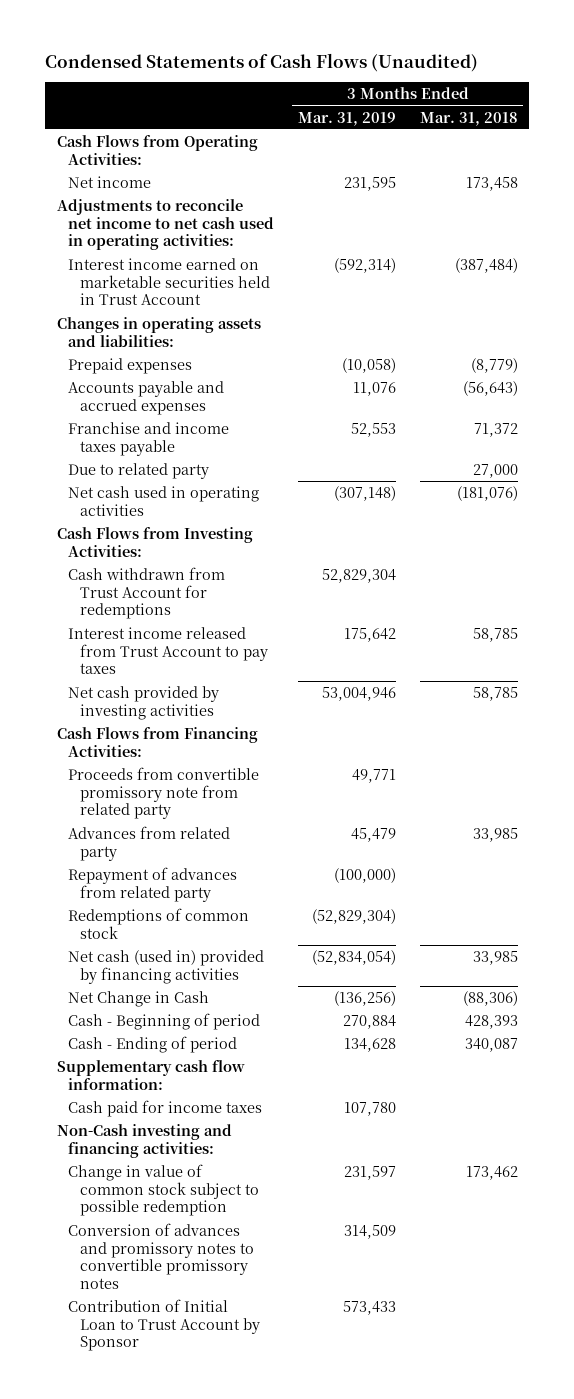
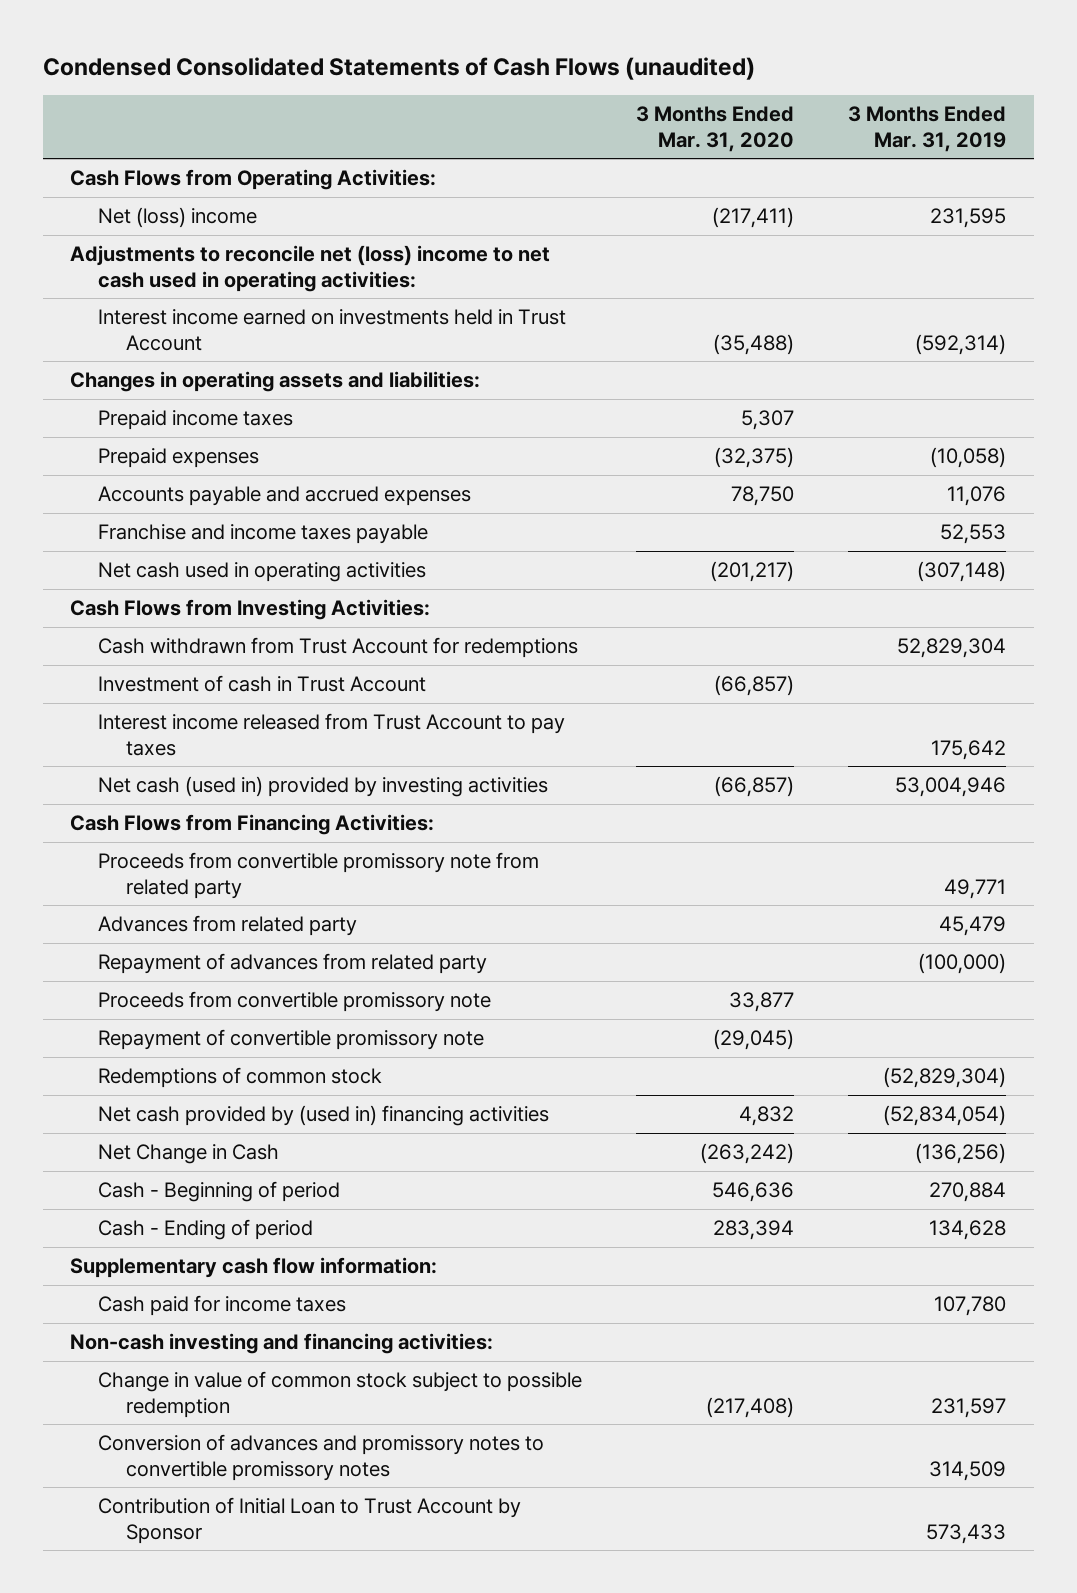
- Condensed Statements of Cash Flows (Unaudited)
+ Condensed Consolidated Statements of Cash Flows (unaudited)
- | 3 Months Ended Mar. 31, 2019 | 3 Months Ended Mar. 31, 2018
+ | 3 Months Ended Mar. 31, 2020 | 3 Months Ended Mar. 31, 2019
- Net income | 231,595 | 173,458
- Adjustments to reconcile net income to net cash used in operating activities:
- Interest income earned on marketable securities held in Trust Account | (592,314) | (387,484)
+ Net (loss) income | (217,411) | 231,595
+ Adjustments to reconcile net (loss) income to net cash used in operating activities:
+ Interest income earned on investments held in Trust Account | (35,488) | (592,314)
+ Prepaid income taxes | 5,307 |
- Due to related party | | 27,000
+ Investment of cash in Trust Account | (66,857) |
- Net cash provided by investing activities | 53,004,946 | 58,785
+ Net cash (used in) provided by investing activities | (66,857) | 53,004,946
+ Proceeds from convertible promissory note | 33,877 |
+ Repayment of convertible promissory note | (29,045) |
- Net cash (used in) provided by financing activities | (52,834,054) | 33,985
+ Net cash provided by (used in) financing activities | 4,832 | (52,834,054)
- Non-Cash investing and financing activities:
+ Non-cash investing and financing activities:

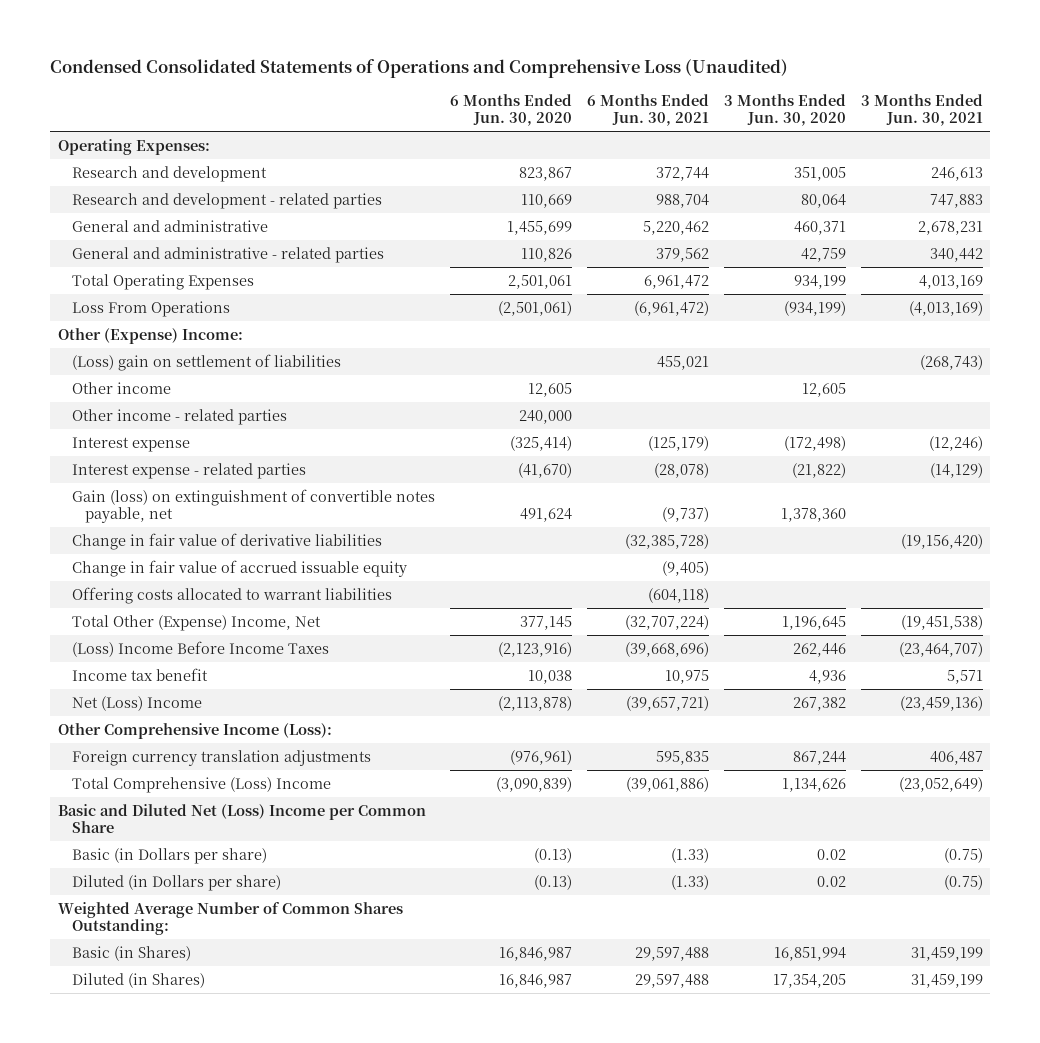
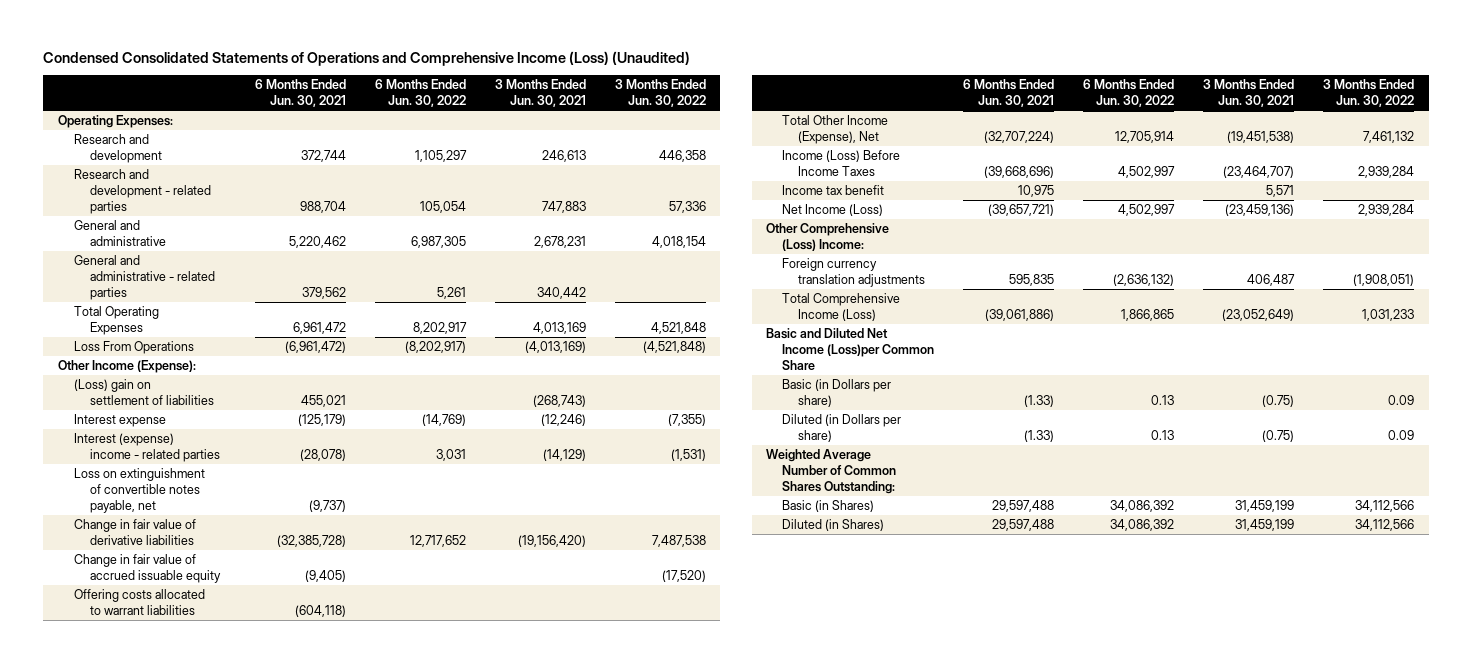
- Condensed Consolidated Statements of Operations and Comprehensive Loss (Unaudited)
+ Condensed Consolidated Statements of Operations and Comprehensive Income (Loss) (Unaudited)
- | 6 Months Ended Jun. 30, 2020 | 6 Months Ended Jun. 30, 2021 | 3 Months Ended Jun. 30, 2020 | 3 Months Ended Jun. 30, 2021
+ | 6 Months Ended Jun. 30, 2021 | 6 Months Ended Jun. 30, 2022 | 3 Months Ended Jun. 30, 2021 | 3 Months Ended Jun. 30, 2022
- Other (Expense) Income:
+ Other Income (Expense):
- Other income | 12,605 | | 12,605 |
- Other income - related parties | 240,000 | | |
- Interest expense - related parties | (41,670) | (28,078) | (21,822) | (14,129)
- Gain (loss) on extinguishment of convertible notes payable, net | 491,624 | (9,737) | 1,378,360 |
+ Interest (expense) income - related parties | (28,078) | 3,031 | (14,129) | (1,531)
+ Loss on extinguishment of convertible notes payable, net | (9,737) | | |
- Total Other (Expense) Income, Net | 377,145 | (32,707,224) | 1,196,645 | (19,451,538)
- (Loss) Income Before Income Taxes | (2,123,916) | (39,668,696) | 262,446 | (23,464,707)
+ Total Other Income (Expense), Net | (32,707,224) | 12,705,914 | (19,451,538) | 7,461,132
+ Income (Loss) Before Income Taxes | (39,668,696) | 4,502,997 | (23,464,707) | 2,939,284
- Net (Loss) Income | (2,113,878) | (39,657,721) | 267,382 | (23,459,136)
- Other Comprehensive Income (Loss):
+ Net Income (Loss) | (39,657,721) | 4,502,997 | (23,459,136) | 2,939,284
+ Other Comprehensive (Loss) Income:
- Total Comprehensive (Loss) Income | (3,090,839) | (39,061,886) | 1,134,626 | (23,052,649)
- Basic and Diluted Net (Loss) Income per Common Share
+ Total Comprehensive Income (Loss) | (39,061,886) | 1,866,865 | (23,052,649) | 1,031,233
+ Basic and Diluted Net Income (Loss)per Common Share

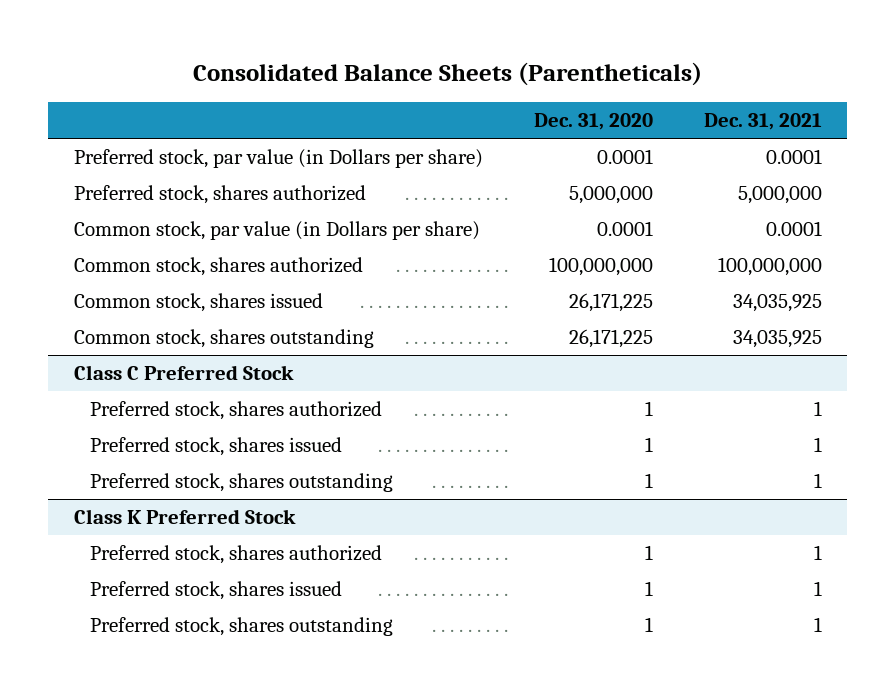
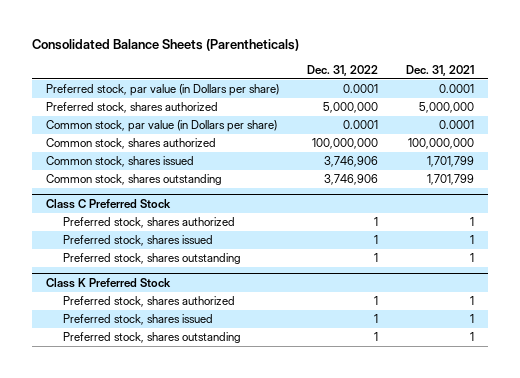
- | Dec. 31, 2020 | Dec. 31, 2021
+ | Dec. 31, 2022 | Dec. 31, 2021
- Common stock, shares issued | 26,171,225 | 34,035,925
- Common stock, shares outstanding | 26,171,225 | 34,035,925
+ Common stock, shares issued | 3,746,906 | 1,701,799
+ Common stock, shares outstanding | 3,746,906 | 1,701,799

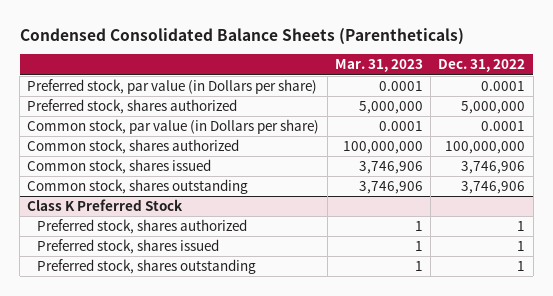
- Consolidated Balance Sheets (Parentheticals)
+ Condensed Consolidated Balance Sheets (Parentheticals)
- | Dec. 31, 2022 | Dec. 31, 2021
+ | Mar. 31, 2023 | Dec. 31, 2022
- Class C Preferred Stock
- Preferred stock, shares authorized | 1 | 1
- Preferred stock, shares issued | 1 | 1
- Preferred stock, shares outstanding | 1 | 1

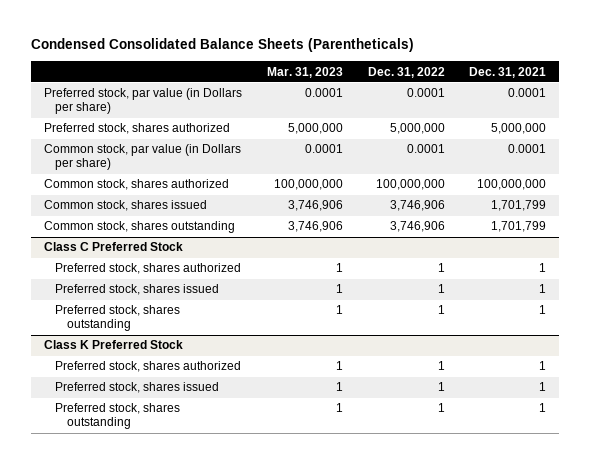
- | Mar. 31, 2023 | Dec. 31, 2022
+ | Mar. 31, 2023 | Dec. 31, 2022 | Dec. 31, 2021
+ Class C Preferred Stock
+ Preferred stock, shares authorized | 1 | 1 | 1
+ Preferred stock, shares issued | 1 | 1 | 1
+ Preferred stock, shares outstanding | 1 | 1 | 1

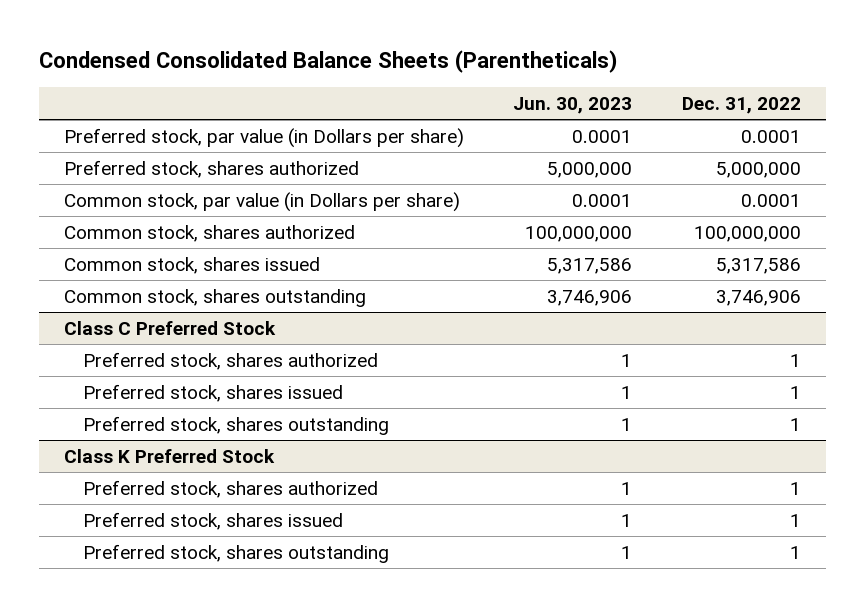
- | Mar. 31, 2023 | Dec. 31, 2022 | Dec. 31, 2021
+ | Jun. 30, 2023 | Dec. 31, 2022
- Common stock, shares issued | 3,746,906 | 3,746,906 | 1,701,799
+ Common stock, shares issued | 5,317,586 | 5,317,586

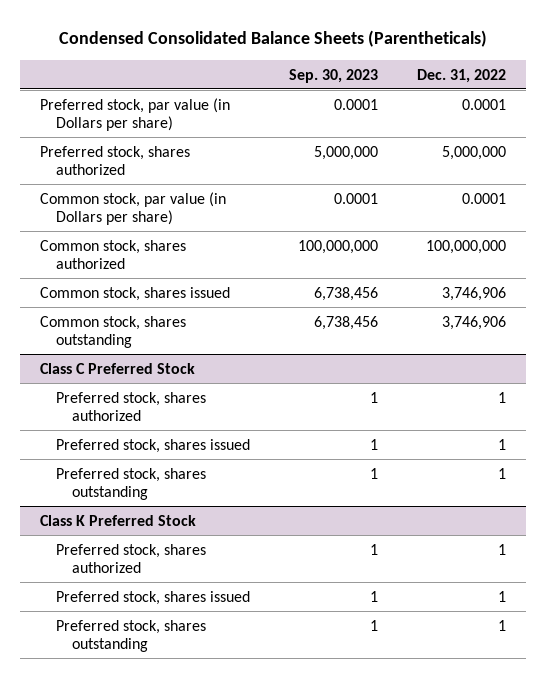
- | Jun. 30, 2023 | Dec. 31, 2022
+ | Sep. 30, 2023 | Dec. 31, 2022
- Common stock, shares issued | 5,317,586 | 5,317,586
+ Common stock, shares issued | 6,738,456 | 3,746,906

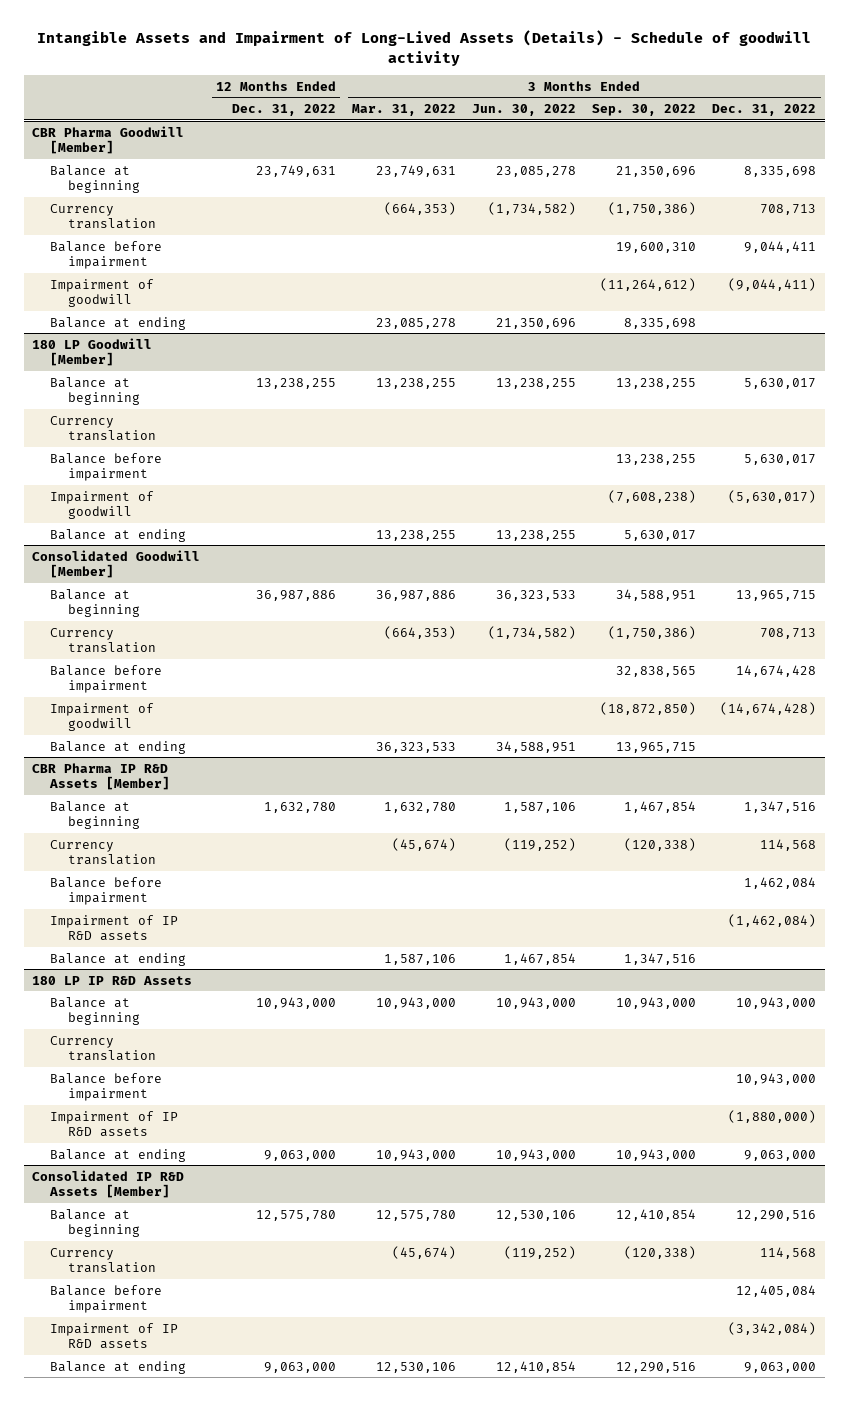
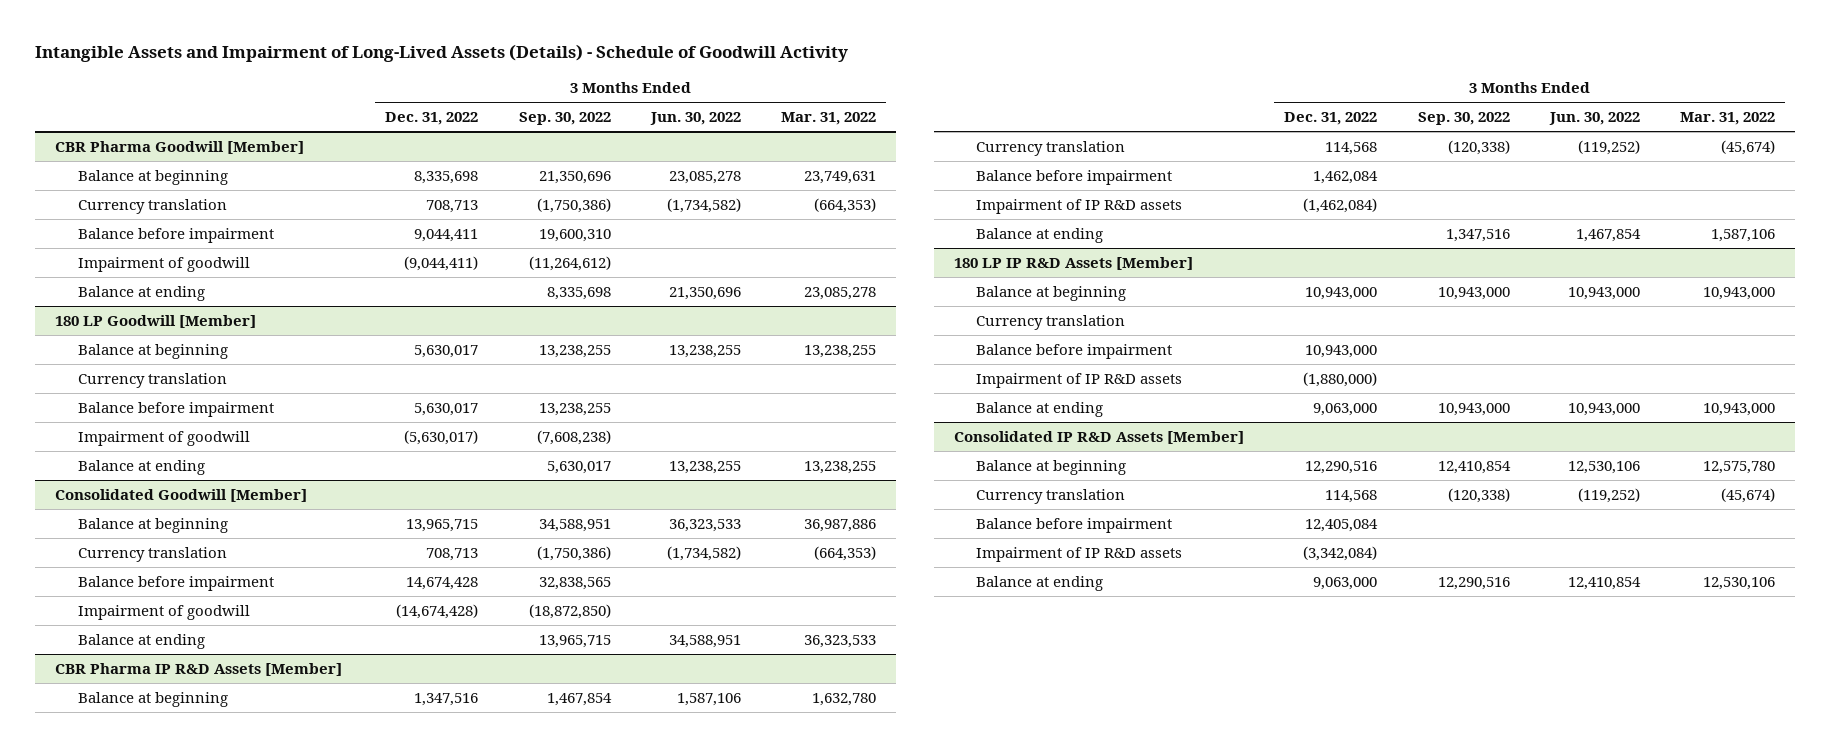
- Intangible Assets and Impairment of Long-Lived Assets (Details) - Schedule of goodwill activity
+ Intangible Assets and Impairment of Long-Lived Assets (Details) - Schedule of Goodwill Activity
- | 12 Months Ended Dec. 31, 2022 | 3 Months Ended Mar. 31, 2022 | 3 Months Ended Jun. 30, 2022 | 3 Months Ended Sep. 30, 2022 | 3 Months Ended Dec. 31, 2022
+ | 3 Months Ended Dec. 31, 2022 | 3 Months Ended Sep. 30, 2022 | 3 Months Ended Jun. 30, 2022 | 3 Months Ended Mar. 31, 2022
- 180 LP IP R&D Assets
+ 180 LP IP R&D Assets [Member]

